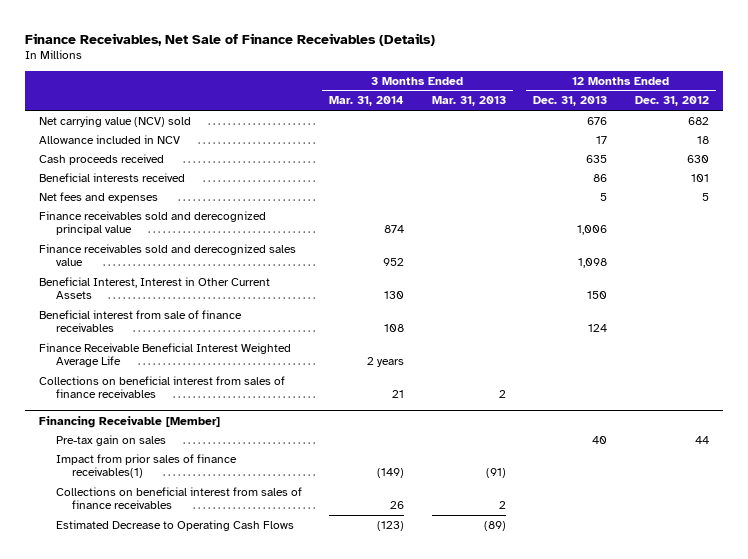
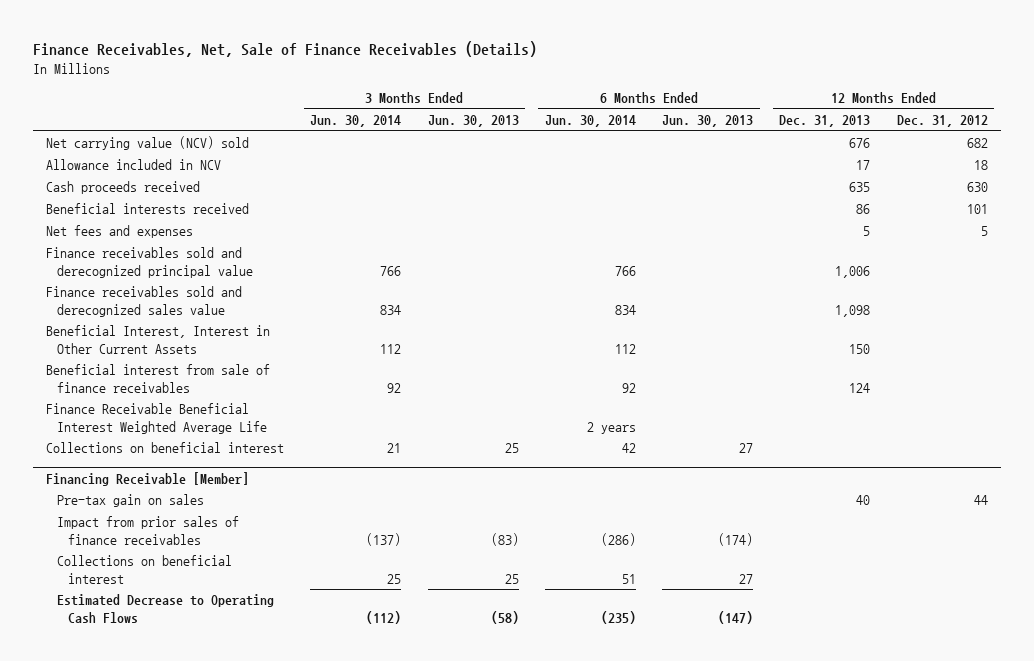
- Finance Receivables, Net Sale of Finance Receivables (Details)
+ Finance Receivables, Net, Sale of Finance Receivables (Details)
- | 3 Months Ended Mar. 31, 2014 | 3 Months Ended Mar. 31, 2013 | 12 Months Ended Dec. 31, 2013 | 12 Months Ended Dec. 31, 2012
+ | 3 Months Ended Jun. 30, 2014 | 3 Months Ended Jun. 30, 2013 | 6 Months Ended Jun. 30, 2014 | 6 Months Ended Jun. 30, 2013 | 12 Months Ended Dec. 31, 2013 | 12 Months Ended Dec. 31, 2012
- Collections on beneficial interest from sales of finance receivables | 21 | 2 | |
+ Collections on beneficial interest | 21 | 25 | 42 | 27 | |
@ Financing Receivable [Member]
- Impact from prior sales of finance receivables(1) | (149) | (91) | |
- Collections on beneficial interest from sales of finance receivables | 26 | 2 | |
+ Impact from prior sales of finance receivables | (137) | (83) | (286) | (174) | |
+ Collections on beneficial interest | 25 | 25 | 51 | 27 | |

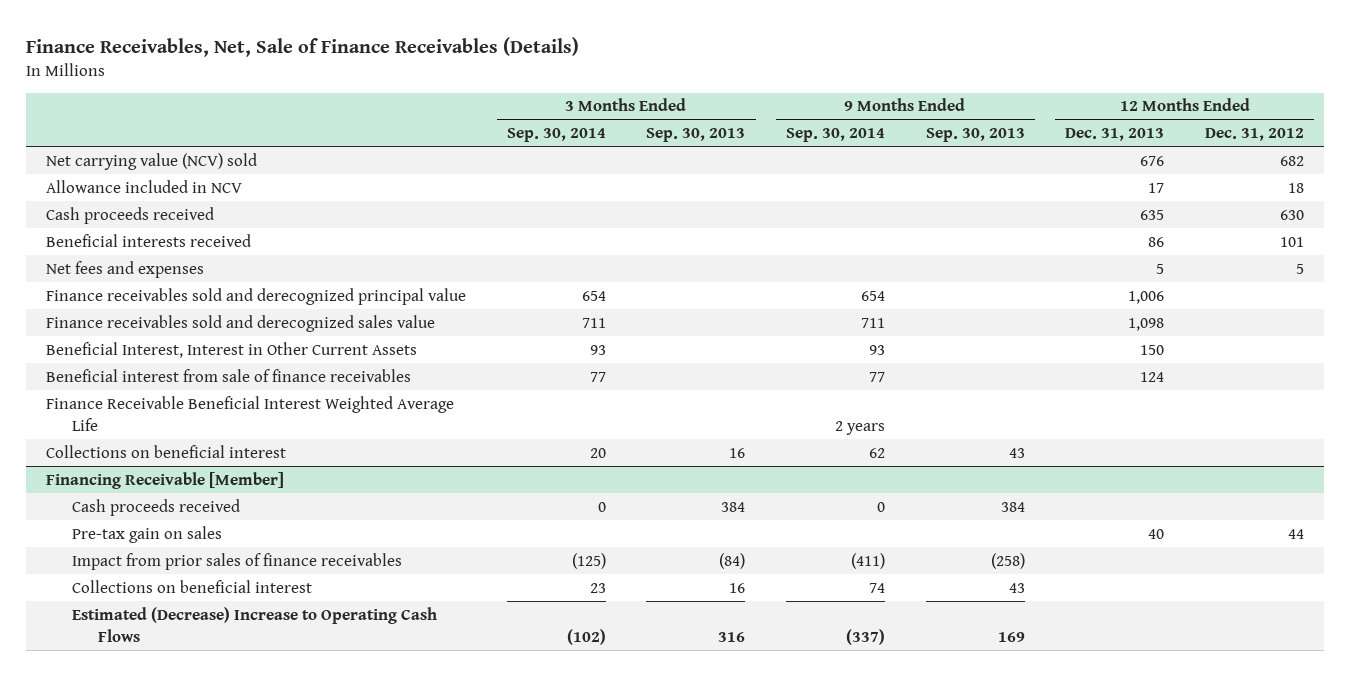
- | 3 Months Ended Jun. 30, 2014 | 3 Months Ended Jun. 30, 2013 | 6 Months Ended Jun. 30, 2014 | 6 Months Ended Jun. 30, 2013 | 12 Months Ended Dec. 31, 2013 | 12 Months Ended Dec. 31, 2012
+ | 3 Months Ended Sep. 30, 2014 | 3 Months Ended Sep. 30, 2013 | 9 Months Ended Sep. 30, 2014 | 9 Months Ended Sep. 30, 2013 | 12 Months Ended Dec. 31, 2013 | 12 Months Ended Dec. 31, 2012
@ Financing Receivable [Member]
+ Cash proceeds received | 0 | 384 | 0 | 384 | |
- Estimated Decrease to Operating Cash Flows | (112) | (58) | (235) | (147) | |
+ Estimated (Decrease) Increase to Operating Cash Flows | (102) | 316 | (337) | 169 | |

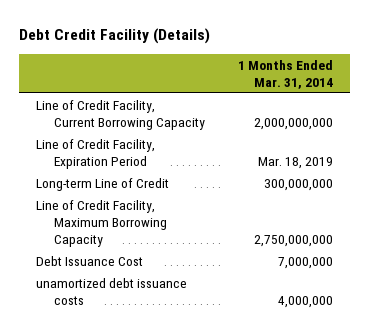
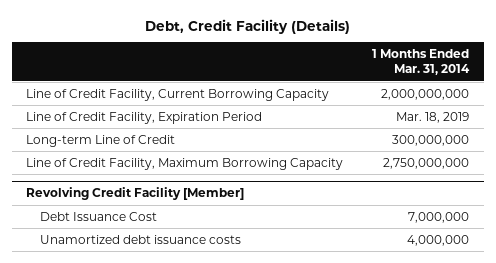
- Debt Credit Facility (Details)
+ Debt, Credit Facility (Details)
+ Revolving Credit Facility [Member]
- unamortized debt issuance costs | 4,000,000
+ Unamortized debt issuance costs | 4,000,000

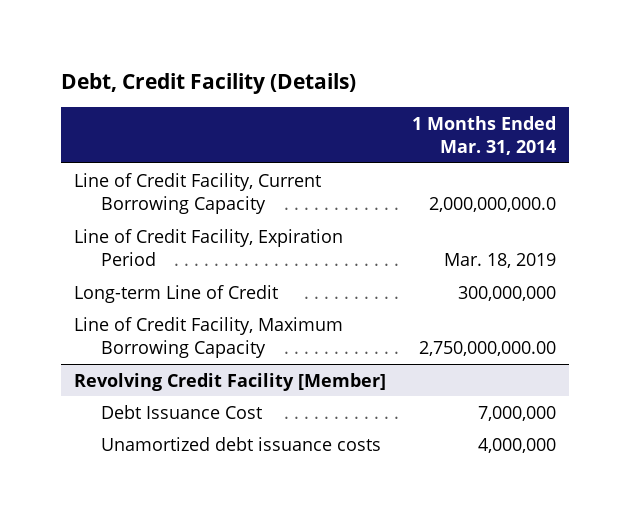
- Line of Credit Facility, Current Borrowing Capacity | 2,000,000,000
+ Line of Credit Facility, Current Borrowing Capacity | 2,000,000,000.0
- Line of Credit Facility, Maximum Borrowing Capacity | 2,750,000,000
+ Line of Credit Facility, Maximum Borrowing Capacity | 2,750,000,000.00

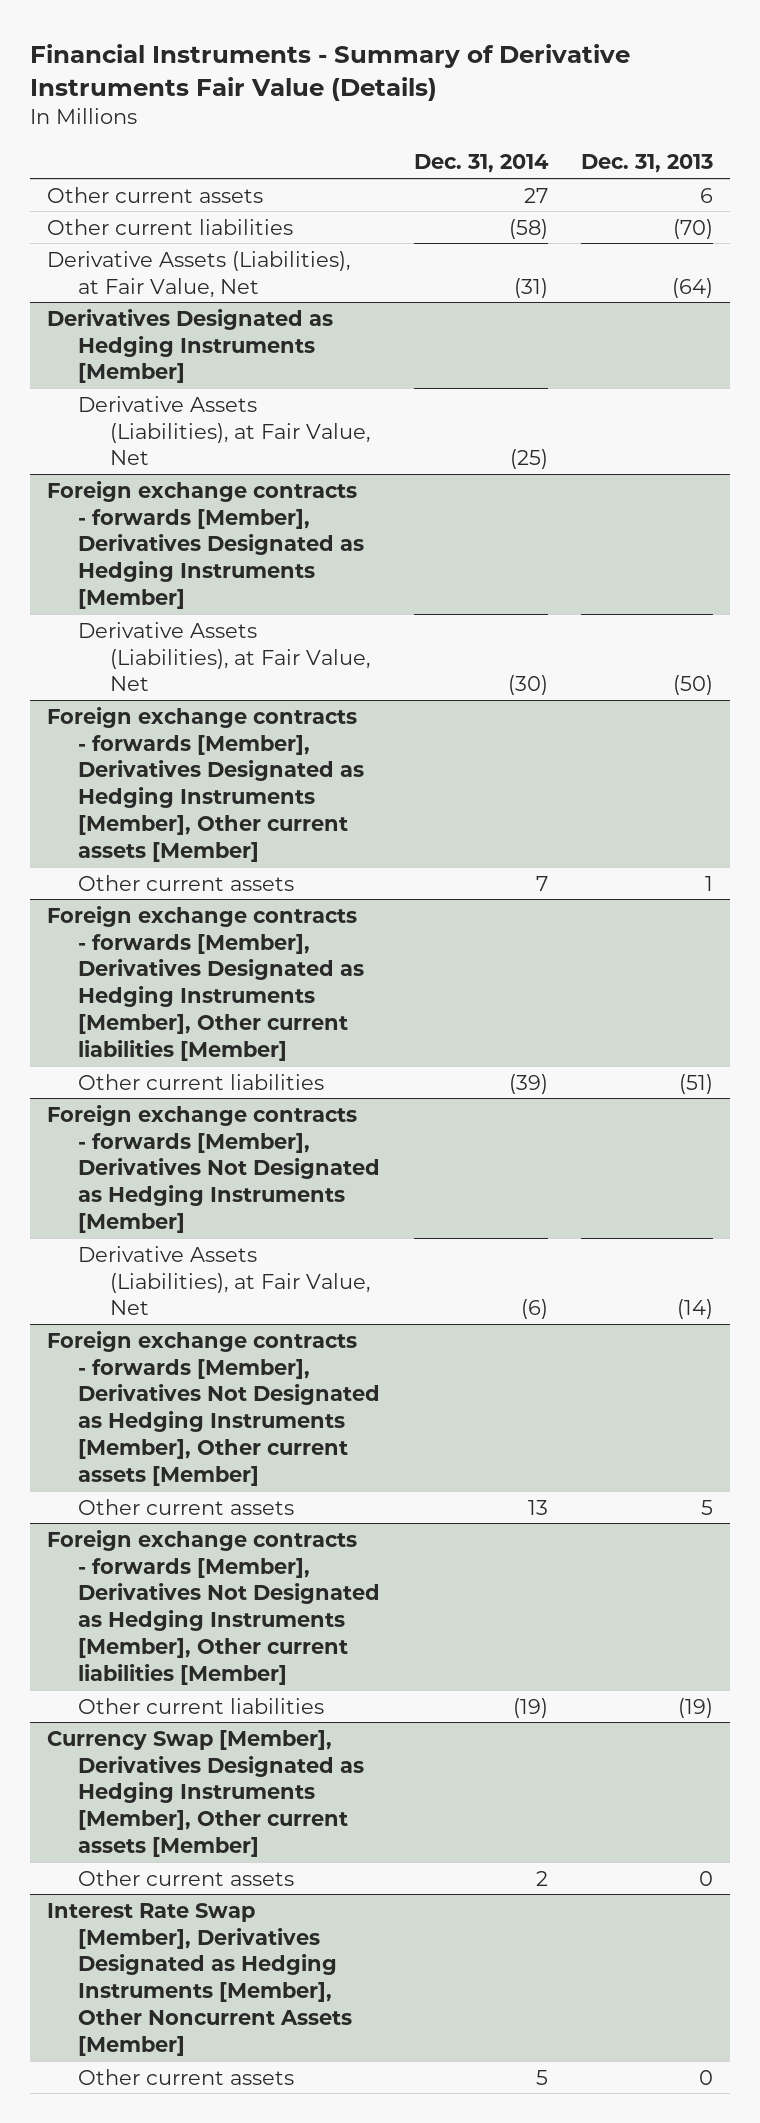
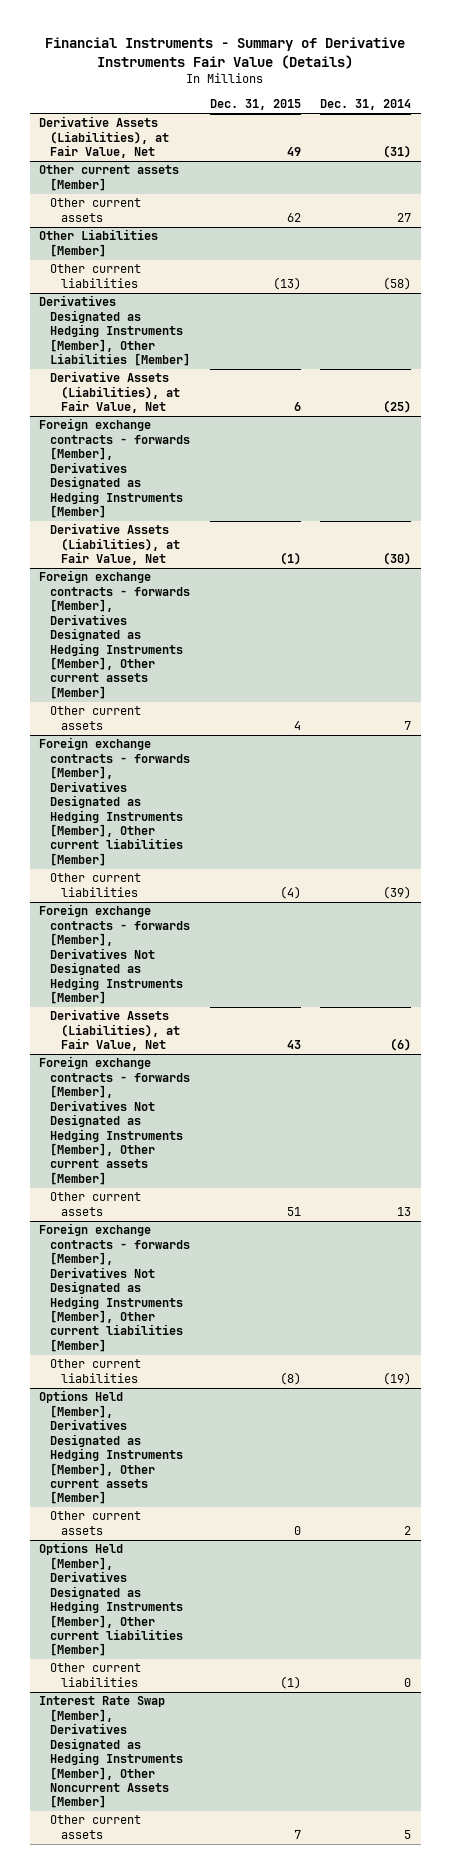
- | Dec. 31, 2014 | Dec. 31, 2013
+ | Dec. 31, 2015 | Dec. 31, 2014
moved up: Derivative Assets (Liabilities), at Fair Value, Net | 49 | (31)
+ Other current assets [Member]
+ Other Liabilities [Member]
- Derivatives Designated as Hedging Instruments [Member]
+ Derivatives Designated as Hedging Instruments [Member], Other Liabilities [Member]
- Currency Swap [Member], Derivatives Designated as Hedging Instruments [Member], Other current assets [Member]
+ Options Held [Member], Derivatives Designated as Hedging Instruments [Member], Other current assets [Member]
+ Options Held [Member], Derivatives Designated as Hedging Instruments [Member], Other current liabilities [Member]
+ Other current liabilities | (1) | 0

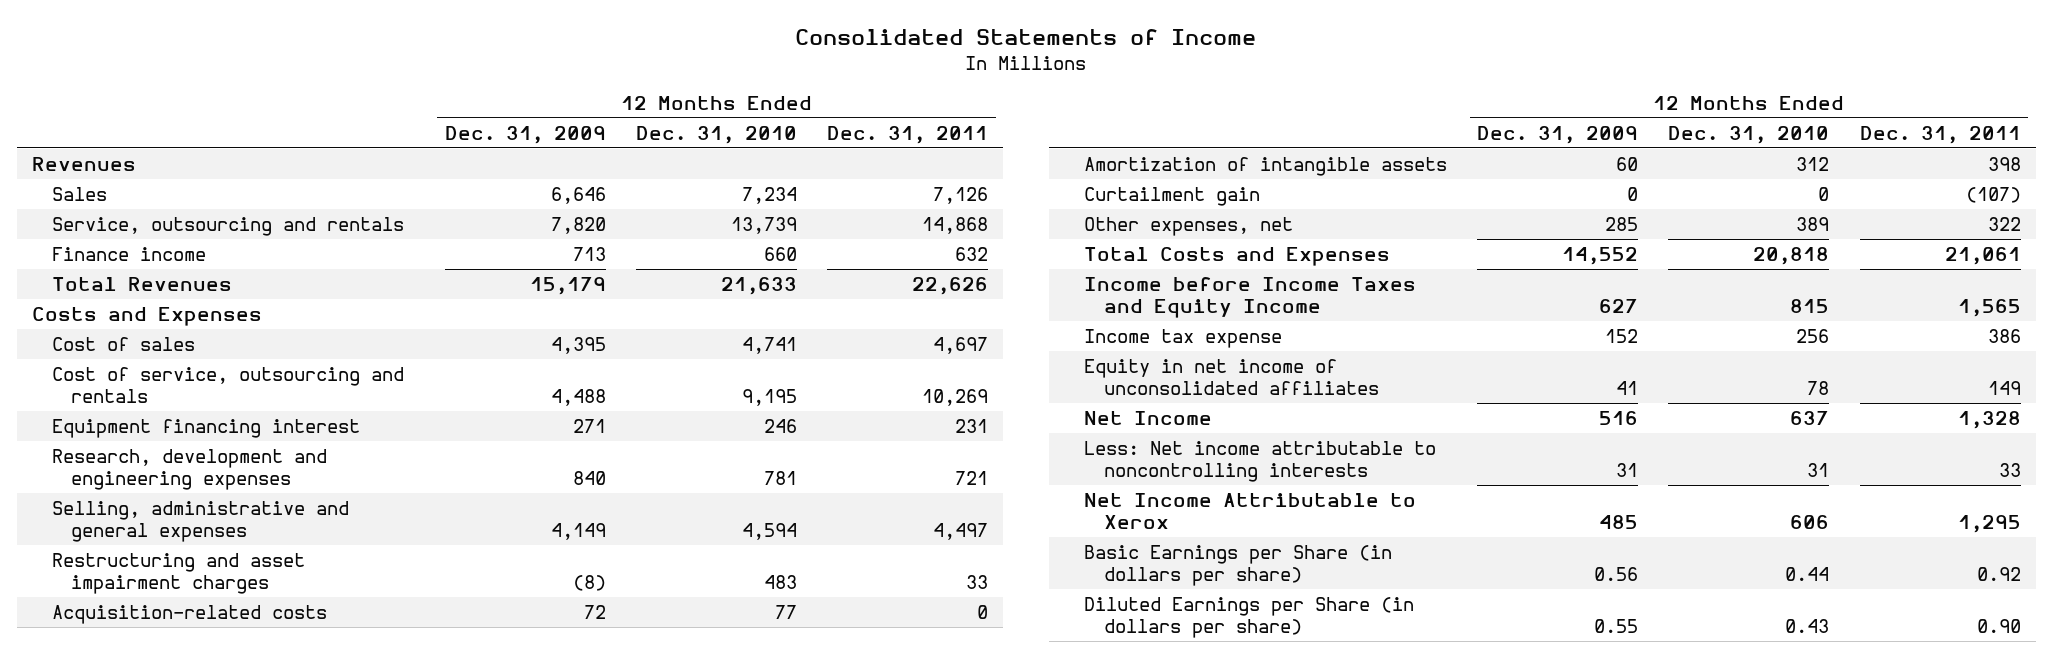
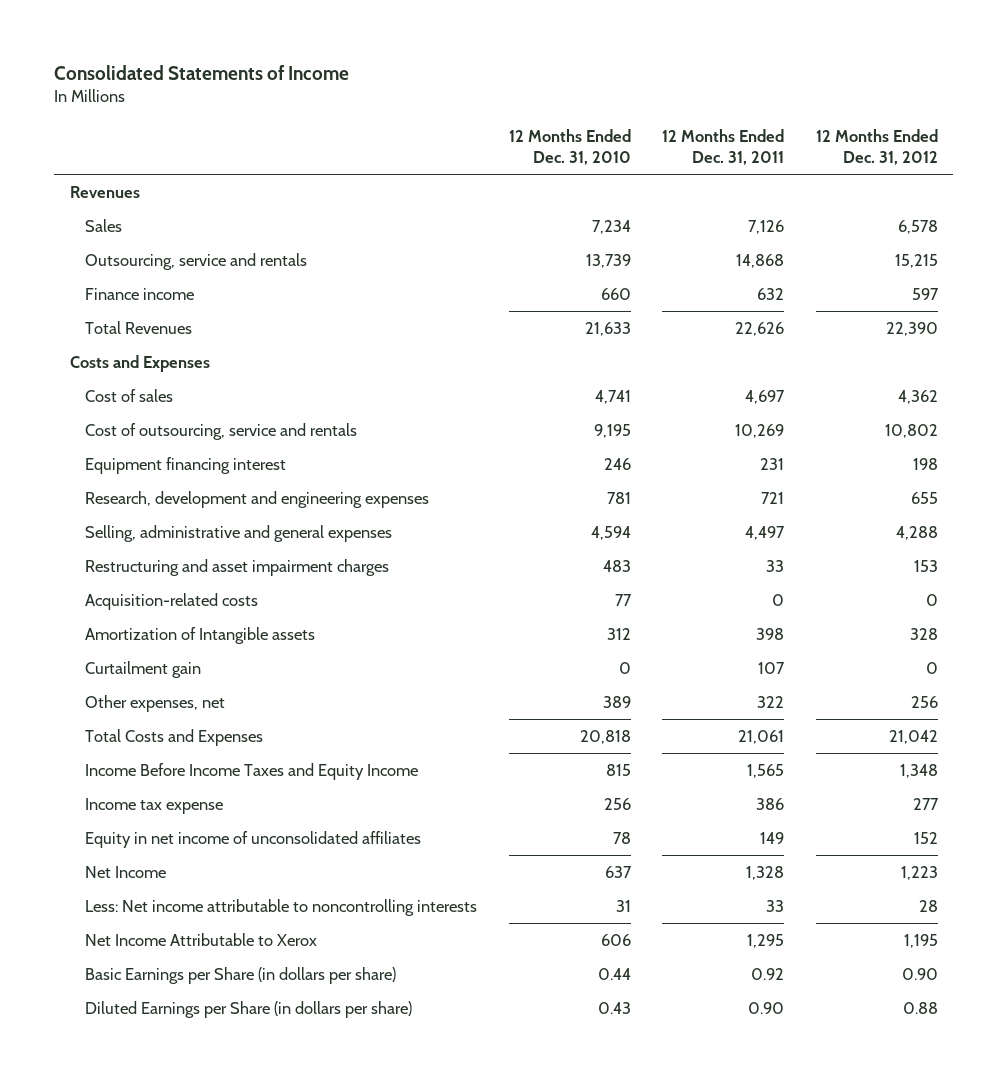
- | 12 Months Ended Dec. 31, 2009 | 12 Months Ended Dec. 31, 2010 | 12 Months Ended Dec. 31, 2011
+ | 12 Months Ended Dec. 31, 2010 | 12 Months Ended Dec. 31, 2011 | 12 Months Ended Dec. 31, 2012
- Service, outsourcing and rentals | 7,820 | 13,739 | 14,868
+ Outsourcing, service and rentals | 13,739 | 14,868 | 15,215
- Cost of service, outsourcing and rentals | 4,488 | 9,195 | 10,269
+ Cost of outsourcing, service and rentals | 9,195 | 10,269 | 10,802
- Amortization of intangible assets | 60 | 312 | 398
- Curtailment gain | 0 | 0 | (107)
+ Amortization of Intangible assets | 312 | 398 | 328
+ Curtailment gain | 0 | 107 | 0
- Income before Income Taxes and Equity Income | 627 | 815 | 1,565
+ Income Before Income Taxes and Equity Income | 815 | 1,565 | 1,348

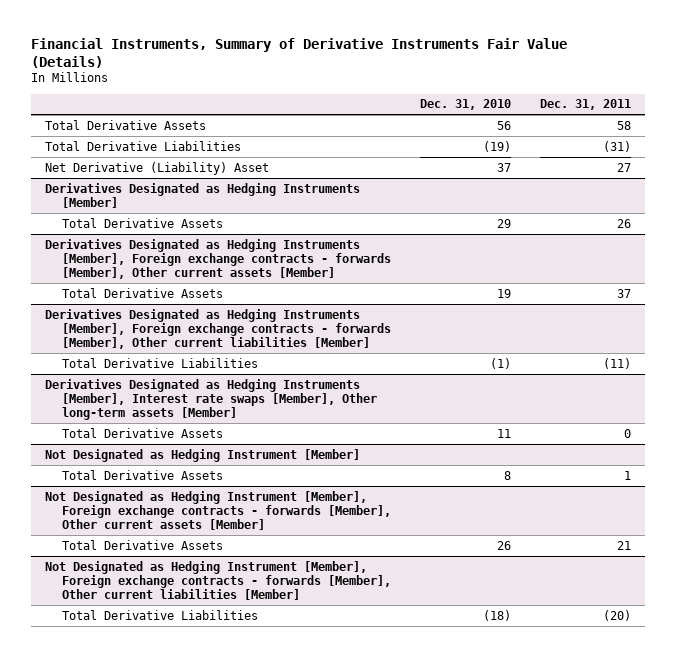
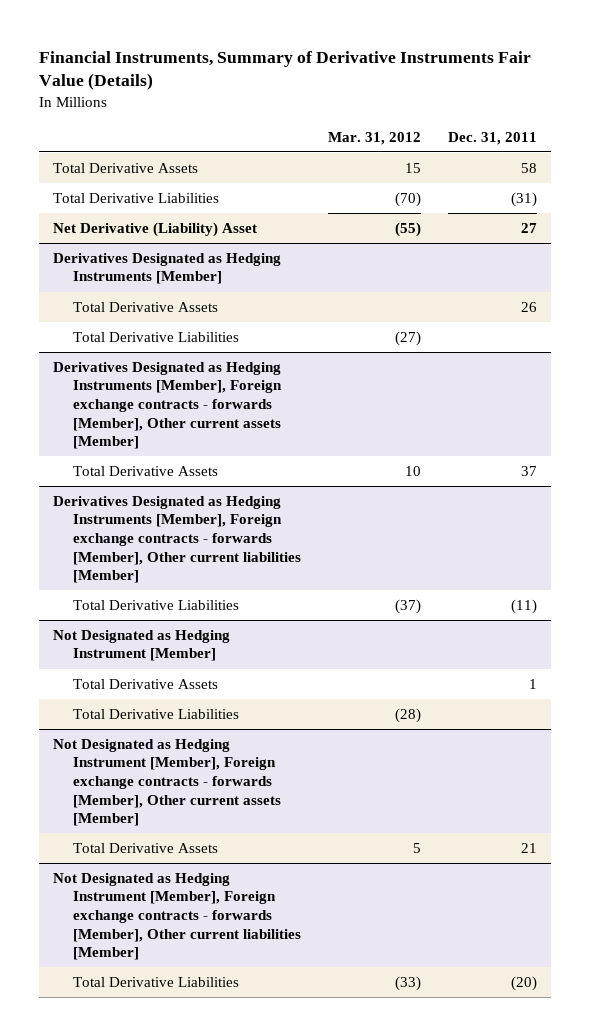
- | Dec. 31, 2010 | Dec. 31, 2011
+ | Mar. 31, 2012 | Dec. 31, 2011
@ Derivatives Designated as Hedging Instruments [Member]
+ Total Derivative Liabilities | (27) |
- Derivatives Designated as Hedging Instruments [Member], Interest rate swaps [Member], Other long-term assets [Member]
- Total Derivative Assets | 11 | 0
@ Not Designated as Hedging Instrument [Member]
+ Total Derivative Liabilities | (28) |

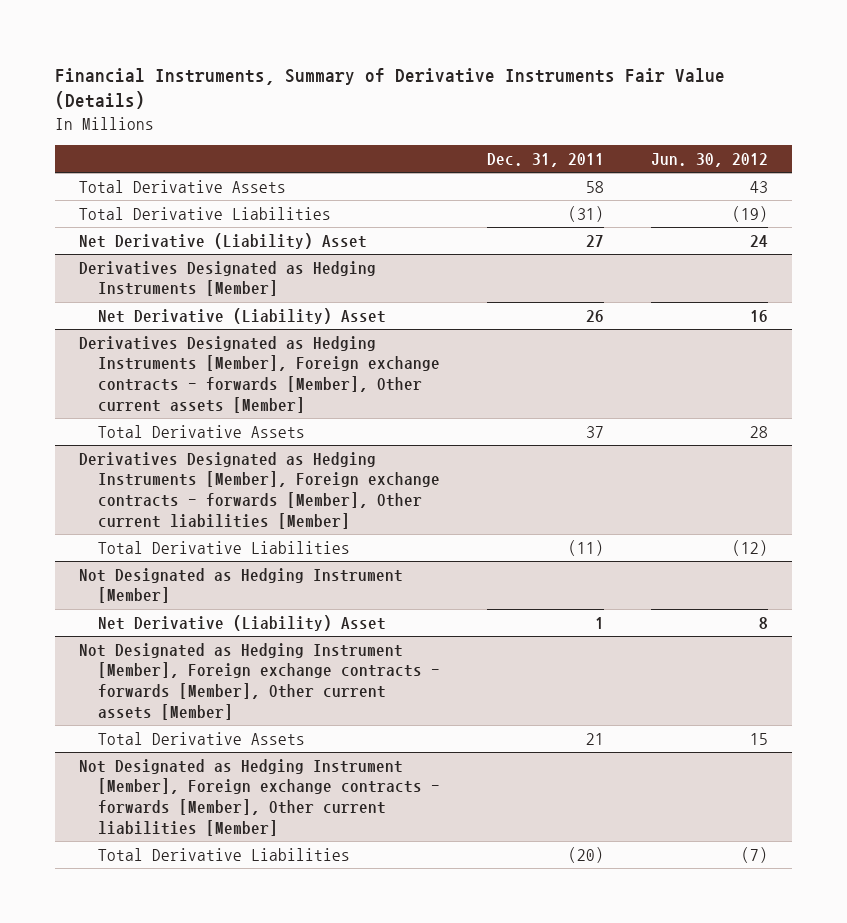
- | Mar. 31, 2012 | Dec. 31, 2011
+ | Dec. 31, 2011 | Jun. 30, 2012
@ Derivatives Designated as Hedging Instruments [Member]
- Total Derivative Assets | | 26
- Total Derivative Liabilities | (27) |
+ Net Derivative (Liability) Asset | 26 | 16
@ Not Designated as Hedging Instrument [Member]
- Total Derivative Assets | | 1
- Total Derivative Liabilities | (28) |
+ Net Derivative (Liability) Asset | 1 | 8

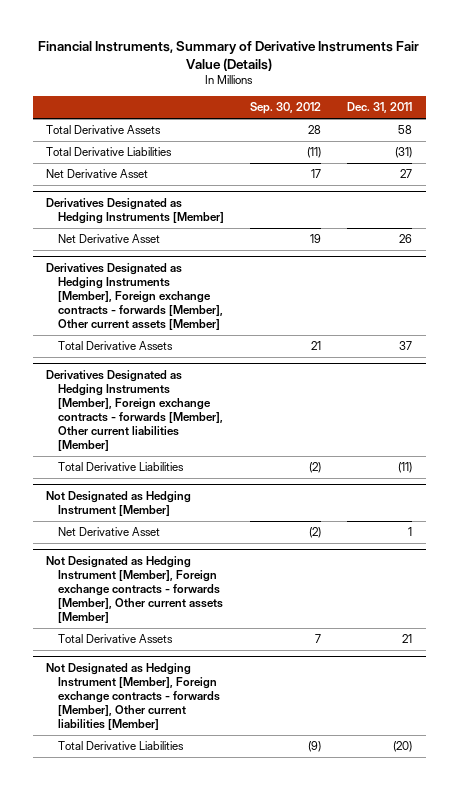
- | Dec. 31, 2011 | Jun. 30, 2012
+ | Sep. 30, 2012 | Dec. 31, 2011
- Net Derivative (Liability) Asset | 27 | 24
+ Net Derivative Asset | 17 | 27
@ Derivatives Designated as Hedging Instruments [Member]
- Net Derivative (Liability) Asset | 26 | 16
+ Net Derivative Asset | 19 | 26
@ Not Designated as Hedging Instrument [Member]
- Net Derivative (Liability) Asset | 1 | 8
+ Net Derivative Asset | (2) | 1

